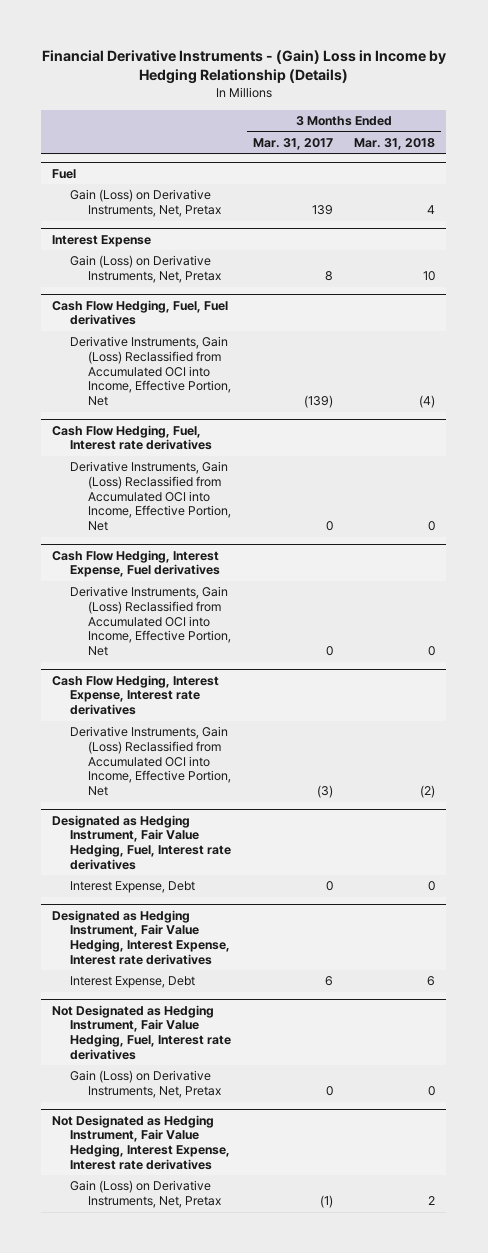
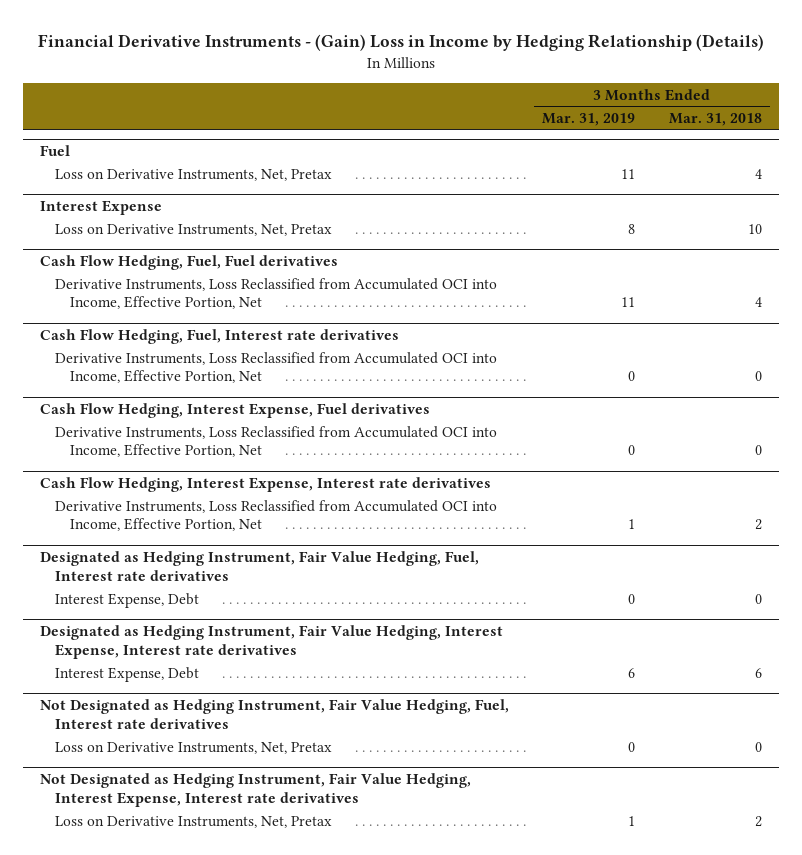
- | 3 Months Ended Mar. 31, 2017 | 3 Months Ended Mar. 31, 2018
+ | 3 Months Ended Mar. 31, 2019 | 3 Months Ended Mar. 31, 2018
@ Fuel
- Gain (Loss) on Derivative Instruments, Net, Pretax | 139 | 4
+ Loss on Derivative Instruments, Net, Pretax | 11 | 4
@ Interest Expense
- Gain (Loss) on Derivative Instruments, Net, Pretax | 8 | 10
+ Loss on Derivative Instruments, Net, Pretax | 8 | 10
@ Cash Flow Hedging, Fuel, Fuel derivatives
- Derivative Instruments, Gain (Loss) Reclassified from Accumulated OCI into Income, Effective Portion, Net | (139) | (4)
+ Derivative Instruments, Loss Reclassified from Accumulated OCI into Income, Effective Portion, Net | 11 | 4
@ Cash Flow Hedging, Fuel, Interest rate derivatives
- Derivative Instruments, Gain (Loss) Reclassified from Accumulated OCI into Income, Effective Portion, Net | 0 | 0
+ Derivative Instruments, Loss Reclassified from Accumulated OCI into Income, Effective Portion, Net | 0 | 0
@ Cash Flow Hedging, Interest Expense, Fuel derivatives
- Derivative Instruments, Gain (Loss) Reclassified from Accumulated OCI into Income, Effective Portion, Net | 0 | 0
+ Derivative Instruments, Loss Reclassified from Accumulated OCI into Income, Effective Portion, Net | 0 | 0
@ Cash Flow Hedging, Interest Expense, Interest rate derivatives
- Derivative Instruments, Gain (Loss) Reclassified from Accumulated OCI into Income, Effective Portion, Net | (3) | (2)
+ Derivative Instruments, Loss Reclassified from Accumulated OCI into Income, Effective Portion, Net | 1 | 2
@ Not Designated as Hedging Instrument, Fair Value Hedging, Fuel, Interest rate derivatives
- Gain (Loss) on Derivative Instruments, Net, Pretax | 0 | 0
+ Loss on Derivative Instruments, Net, Pretax | 0 | 0
@ Not Designated as Hedging Instrument, Fair Value Hedging, Interest Expense, Interest rate derivatives
- Gain (Loss) on Derivative Instruments, Net, Pretax | (1) | 2
+ Loss on Derivative Instruments, Net, Pretax | 1 | 2

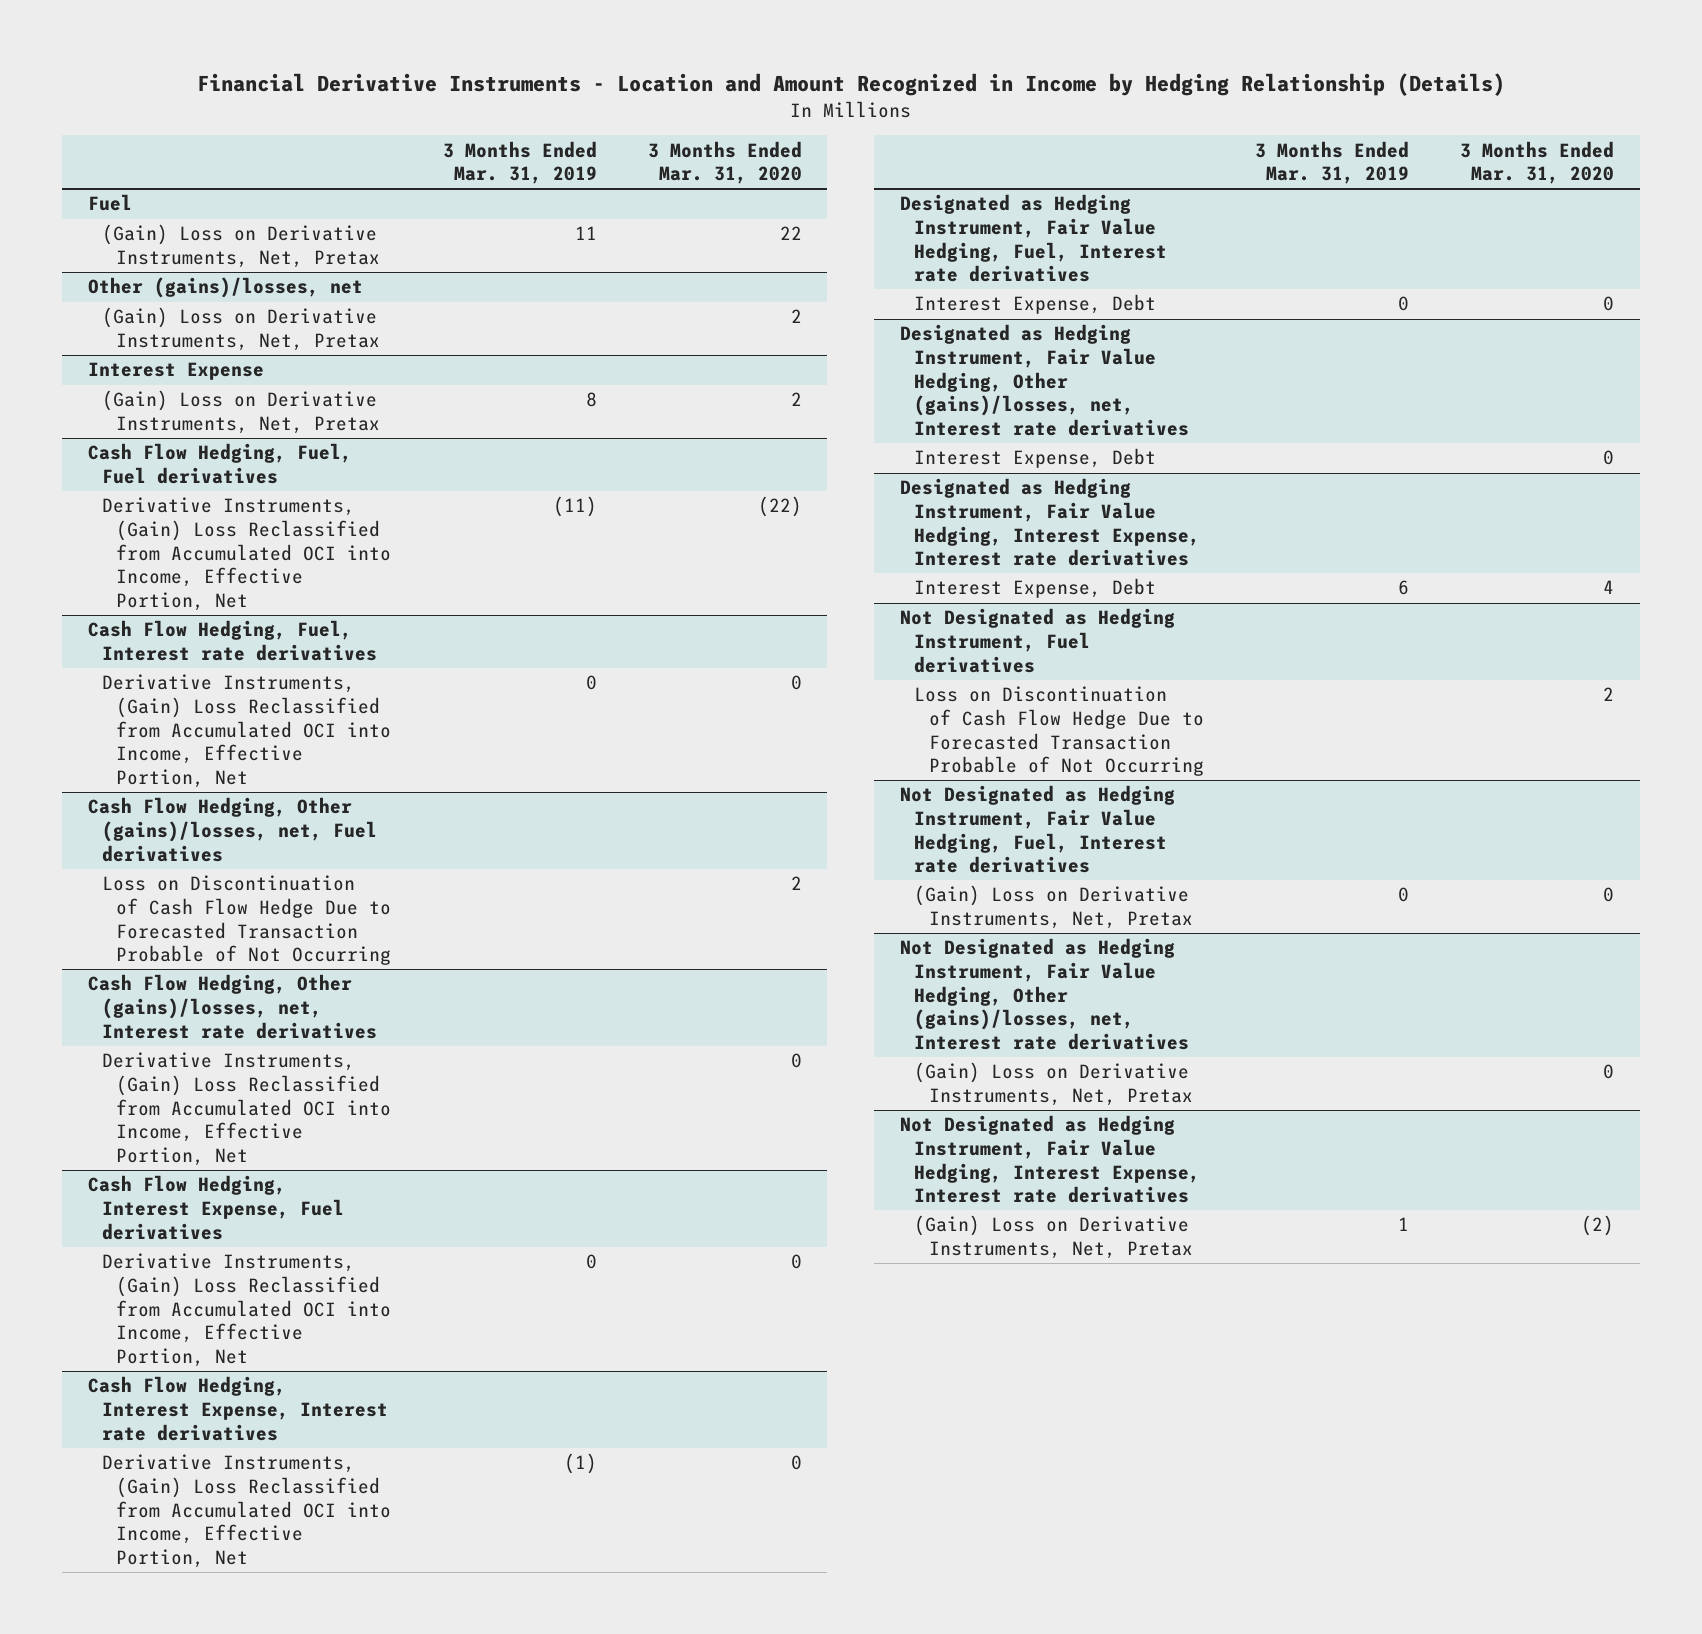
- Financial Derivative Instruments - (Gain) Loss in Income by Hedging Relationship (Details)
+ Financial Derivative Instruments - Location and Amount Recognized in Income by Hedging Relationship (Details)
- | 3 Months Ended Mar. 31, 2019 | 3 Months Ended Mar. 31, 2018
+ | 3 Months Ended Mar. 31, 2019 | 3 Months Ended Mar. 31, 2020
@ Fuel
- Loss on Derivative Instruments, Net, Pretax | 11 | 4
+ (Gain) Loss on Derivative Instruments, Net, Pretax | 11 | 22
+ Other (gains)/losses, net
+ (Gain) Loss on Derivative Instruments, Net, Pretax | | 2
@ Interest Expense
- Loss on Derivative Instruments, Net, Pretax | 8 | 10
+ (Gain) Loss on Derivative Instruments, Net, Pretax | 8 | 2
@ Cash Flow Hedging, Fuel, Fuel derivatives
- Derivative Instruments, Loss Reclassified from Accumulated OCI into Income, Effective Portion, Net | 11 | 4
+ Derivative Instruments, (Gain) Loss Reclassified from Accumulated OCI into Income, Effective Portion, Net | (11) | (22)
@ Cash Flow Hedging, Fuel, Interest rate derivatives
- Derivative Instruments, Loss Reclassified from Accumulated OCI into Income, Effective Portion, Net | 0 | 0
+ Derivative Instruments, (Gain) Loss Reclassified from Accumulated OCI into Income, Effective Portion, Net | 0 | 0
+ Cash Flow Hedging, Other (gains)/losses, net, Fuel derivatives
+ Loss on Discontinuation of Cash Flow Hedge Due to Forecasted Transaction Probable of Not Occurring | | 2
+ Cash Flow Hedging, Other (gains)/losses, net, Interest rate derivatives
+ Derivative Instruments, (Gain) Loss Reclassified from Accumulated OCI into Income, Effective Portion, Net | | 0
@ Cash Flow Hedging, Interest Expense, Fuel derivatives
- Derivative Instruments, Loss Reclassified from Accumulated OCI into Income, Effective Portion, Net | 0 | 0
+ Derivative Instruments, (Gain) Loss Reclassified from Accumulated OCI into Income, Effective Portion, Net | 0 | 0
@ Cash Flow Hedging, Interest Expense, Interest rate derivatives
- Derivative Instruments, Loss Reclassified from Accumulated OCI into Income, Effective Portion, Net | 1 | 2
+ Derivative Instruments, (Gain) Loss Reclassified from Accumulated OCI into Income, Effective Portion, Net | (1) | 0
+ Designated as Hedging Instrument, Fair Value Hedging, Other (gains)/losses, net, Interest rate derivatives
+ Interest Expense, Debt | | 0
+ Not Designated as Hedging Instrument, Fuel derivatives
+ Loss on Discontinuation of Cash Flow Hedge Due to Forecasted Transaction Probable of Not Occurring | | 2
@ Not Designated as Hedging Instrument, Fair Value Hedging, Fuel, Interest rate derivatives
- Loss on Derivative Instruments, Net, Pretax | 0 | 0
+ (Gain) Loss on Derivative Instruments, Net, Pretax | 0 | 0
+ Not Designated as Hedging Instrument, Fair Value Hedging, Other (gains)/losses, net, Interest rate derivatives
+ (Gain) Loss on Derivative Instruments, Net, Pretax | | 0
@ Not Designated as Hedging Instrument, Fair Value Hedging, Interest Expense, Interest rate derivatives
- Loss on Derivative Instruments, Net, Pretax | 1 | 2
+ (Gain) Loss on Derivative Instruments, Net, Pretax | 1 | (2)

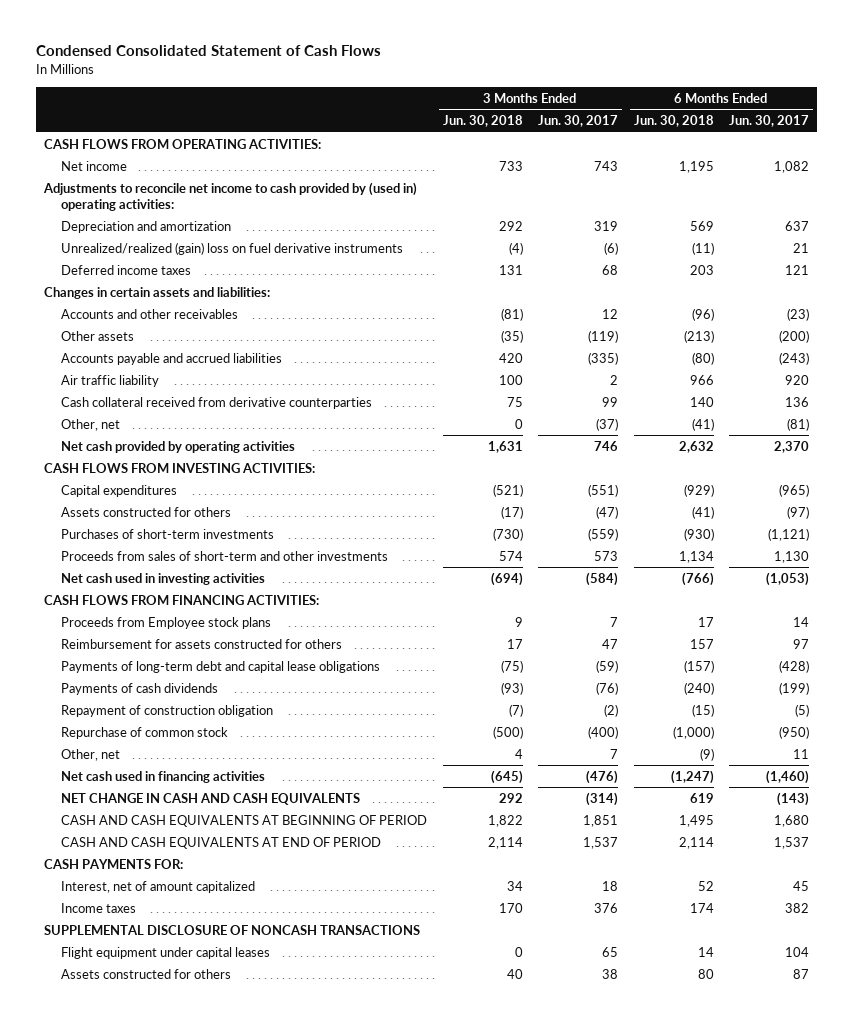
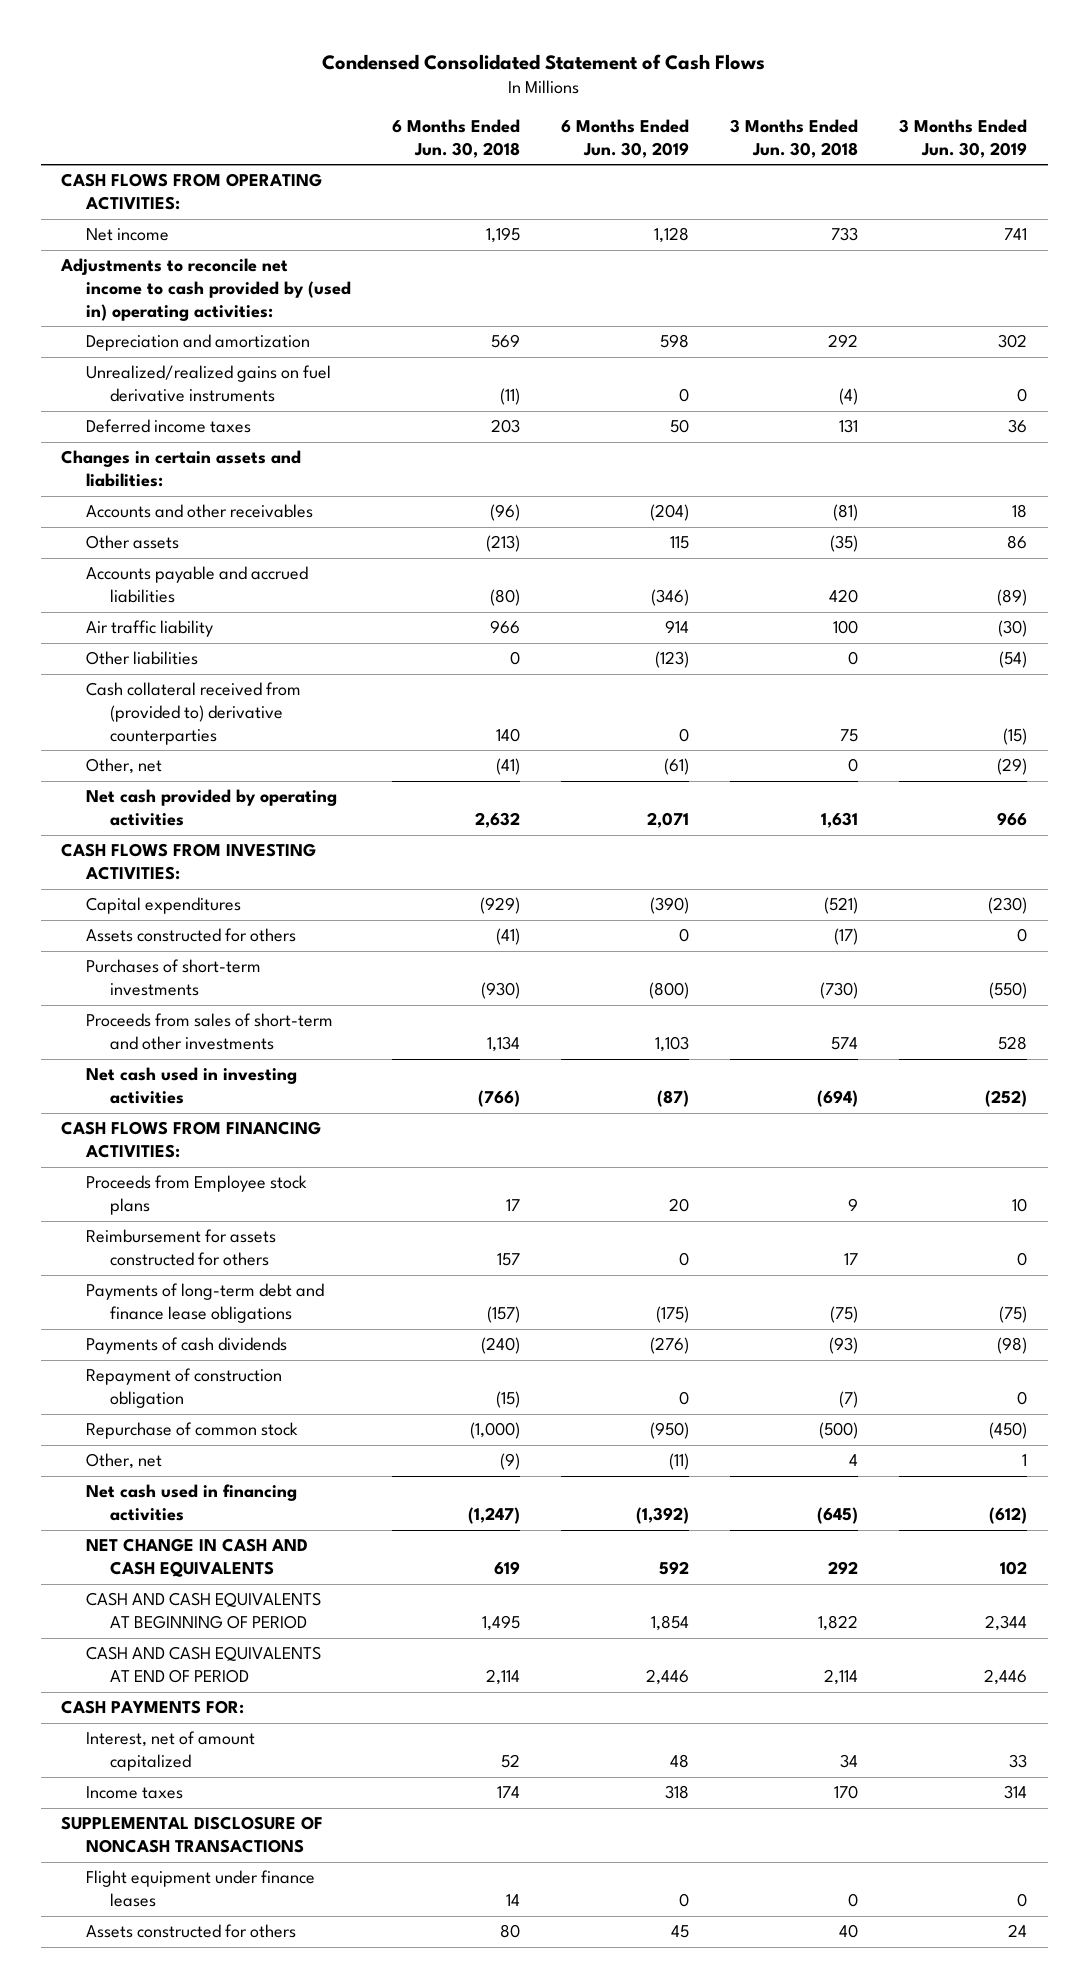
- | 3 Months Ended Jun. 30, 2018 | 3 Months Ended Jun. 30, 2017 | 6 Months Ended Jun. 30, 2018 | 6 Months Ended Jun. 30, 2017
+ | 6 Months Ended Jun. 30, 2018 | 6 Months Ended Jun. 30, 2019 | 3 Months Ended Jun. 30, 2018 | 3 Months Ended Jun. 30, 2019
- Unrealized/realized (gain) loss on fuel derivative instruments | (4) | (6) | (11) | 21
+ Unrealized/realized gains on fuel derivative instruments | (11) | 0 | (4) | 0
- Cash collateral received from derivative counterparties | 75 | 99 | 140 | 136
+ Other liabilities | 0 | (123) | 0 | (54)
+ Cash collateral received from (provided to) derivative counterparties | 140 | 0 | 75 | (15)
- Payments of long-term debt and capital lease obligations | (75) | (59) | (157) | (428)
+ Payments of long-term debt and finance lease obligations | (157) | (175) | (75) | (75)
- Flight equipment under capital leases | 0 | 65 | 14 | 104
+ Flight equipment under finance leases | 14 | 0 | 0 | 0

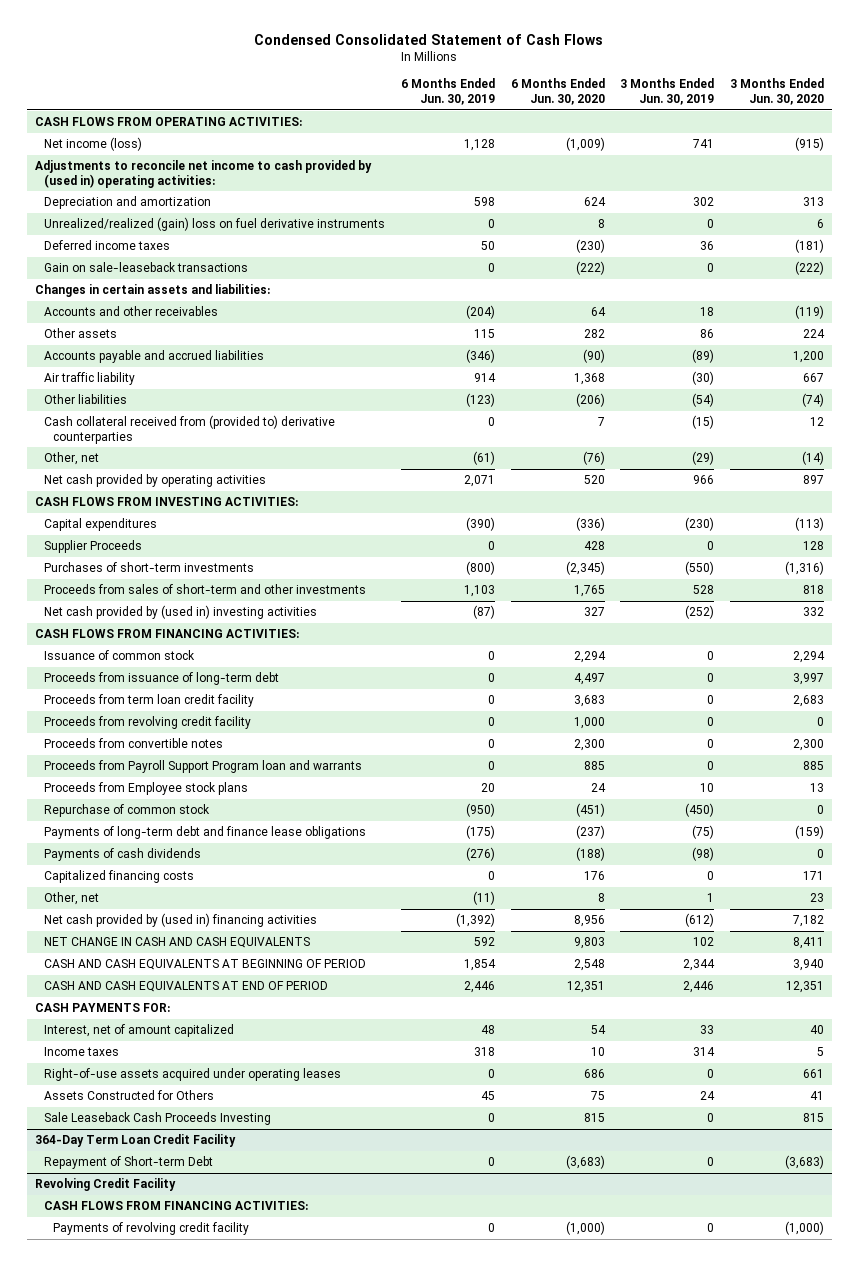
- | 6 Months Ended Jun. 30, 2018 | 6 Months Ended Jun. 30, 2019 | 3 Months Ended Jun. 30, 2018 | 3 Months Ended Jun. 30, 2019
+ | 6 Months Ended Jun. 30, 2019 | 6 Months Ended Jun. 30, 2020 | 3 Months Ended Jun. 30, 2019 | 3 Months Ended Jun. 30, 2020
- Net income | 1,195 | 1,128 | 733 | 741
+ Net income (loss) | 1,128 | (1,009) | 741 | (915)
- Unrealized/realized gains on fuel derivative instruments | (11) | 0 | (4) | 0
+ Unrealized/realized (gain) loss on fuel derivative instruments | 0 | 8 | 0 | 6
+ Gain on sale-leaseback transactions | 0 | (222) | 0 | (222)
- Assets constructed for others | (41) | 0 | (17) | 0
+ Supplier Proceeds | 0 | 428 | 0 | 128
- Net cash used in investing activities | (766) | (87) | (694) | (252)
+ Net cash provided by (used in) investing activities | (87) | 327 | (252) | 332
+ Issuance of common stock | 0 | 2,294 | 0 | 2,294
+ Proceeds from issuance of long-term debt | 0 | 4,497 | 0 | 3,997
+ Proceeds from term loan credit facility | 0 | 3,683 | 0 | 2,683
+ Proceeds from revolving credit facility | 0 | 1,000 | 0 | 0
+ Proceeds from convertible notes | 0 | 2,300 | 0 | 2,300
+ Proceeds from Payroll Support Program loan and warrants | 0 | 885 | 0 | 885
- Reimbursement for assets constructed for others | 157 | 0 | 17 | 0
moved up: Repurchase of common stock | (950) | (451) | (450) | 0
- Repayment of construction obligation | (15) | 0 | (7) | 0
+ Capitalized financing costs | 0 | 176 | 0 | 171
- Net cash used in financing activities | (1,247) | (1,392) | (645) | (612)
+ Net cash provided by (used in) financing activities | (1,392) | 8,956 | (612) | 7,182
- SUPPLEMENTAL DISCLOSURE OF NONCASH TRANSACTIONS
- Flight equipment under finance leases | 14 | 0 | 0 | 0
- Assets constructed for others | 80 | 45 | 40 | 24
+ Right-of-use assets acquired under operating leases | 0 | 686 | 0 | 661
+ Assets Constructed for Others | 45 | 75 | 24 | 41
+ Sale Leaseback Cash Proceeds Investing | 0 | 815 | 0 | 815
+ 364-Day Term Loan Credit Facility
+ Repayment of Short-term Debt | 0 | (3,683) | 0 | (3,683)
+ Revolving Credit Facility
+ CASH FLOWS FROM FINANCING ACTIVITIES:
+ Payments of revolving credit facility | 0 | (1,000) | 0 | (1,000)

